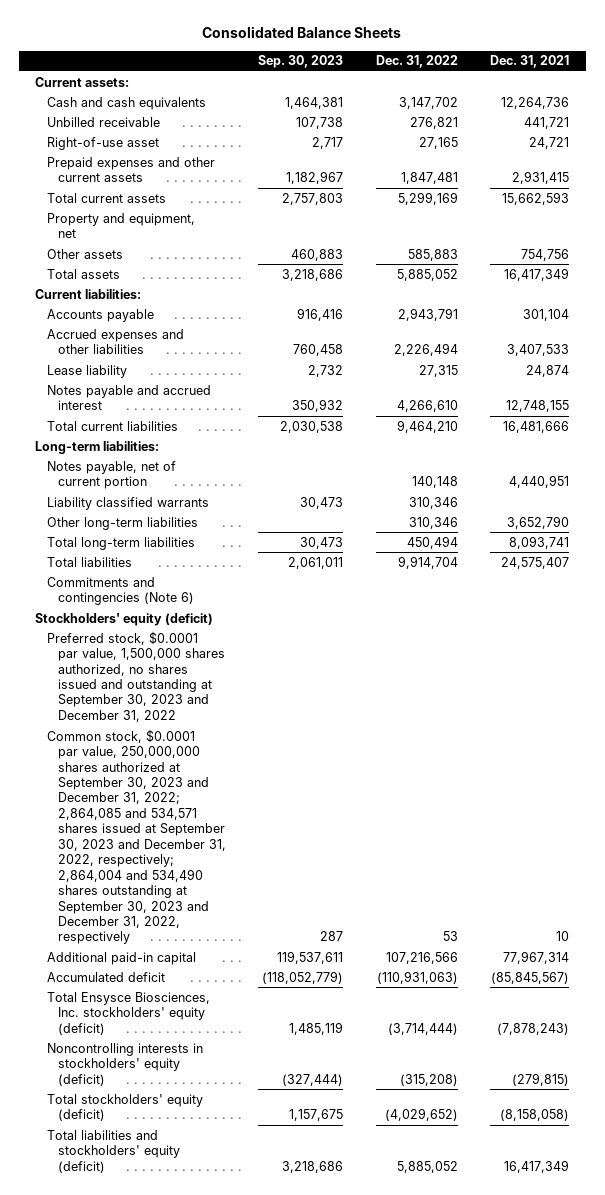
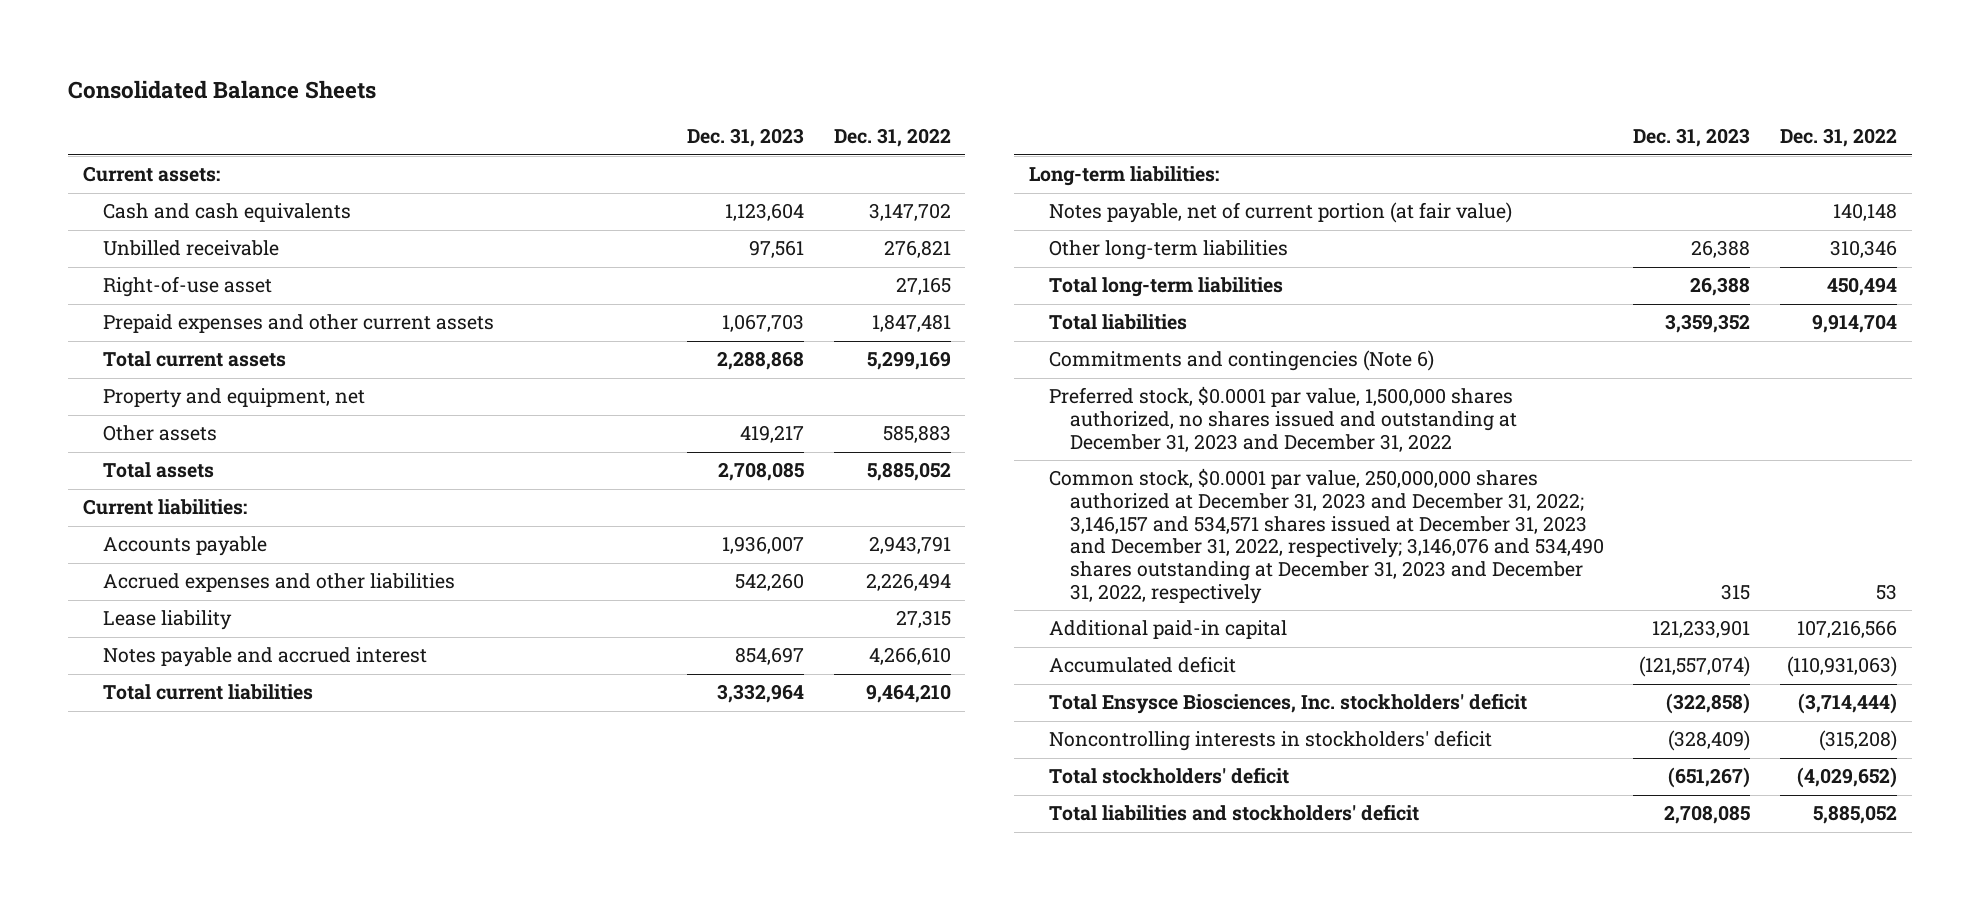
- | Sep. 30, 2023 | Dec. 31, 2022 | Dec. 31, 2021
+ | Dec. 31, 2023 | Dec. 31, 2022
- Notes payable, net of current portion | | 140,148 | 4,440,951
- Liability classified warrants | 30,473 | 310,346 |
+ Notes payable, net of current portion (at fair value) | | 140,148
- Stockholders' equity (deficit)
- Preferred stock, $0.0001 par value, 1,500,000 shares authorized, no shares issued and outstanding at September 30, 2023 and December 31, 2022
- Common stock, $0.0001 par value, 250,000,000 shares authorized at September 30, 2023 and December 31, 2022; 2,864,085 and 534,571 shares issued at September 30, 2023 and December 31, 2022, respectively; 2,864,004 and 534,490 shares outstanding at September 30, 2023 and December 31, 2022, respectively | 287 | 53 | 10
+ Preferred stock, $0.0001 par value, 1,500,000 shares authorized, no shares issued and outstanding at December 31, 2023 and December 31, 2022
+ Common stock, $0.0001 par value, 250,000,000 shares authorized at December 31, 2023 and December 31, 2022; 3,146,157 and 534,571 shares issued at December 31, 2023 and December 31, 2022, respectively; 3,146,076 and 534,490 shares outstanding at December 31, 2023 and December 31, 2022, respectively | 315 | 53
- Total Ensysce Biosciences, Inc. stockholders' equity (deficit) | 1,485,119 | (3,714,444) | (7,878,243)
- Noncontrolling interests in stockholders' equity (deficit) | (327,444) | (315,208) | (279,815)
- Total stockholders' equity (deficit) | 1,157,675 | (4,029,652) | (8,158,058)
- Total liabilities and stockholders' equity (deficit) | 3,218,686 | 5,885,052 | 16,417,349
+ Total Ensysce Biosciences, Inc. stockholders' deficit | (322,858) | (3,714,444)
+ Noncontrolling interests in stockholders' deficit | (328,409) | (315,208)
+ Total stockholders' deficit | (651,267) | (4,029,652)
+ Total liabilities and stockholders' deficit | 2,708,085 | 5,885,052

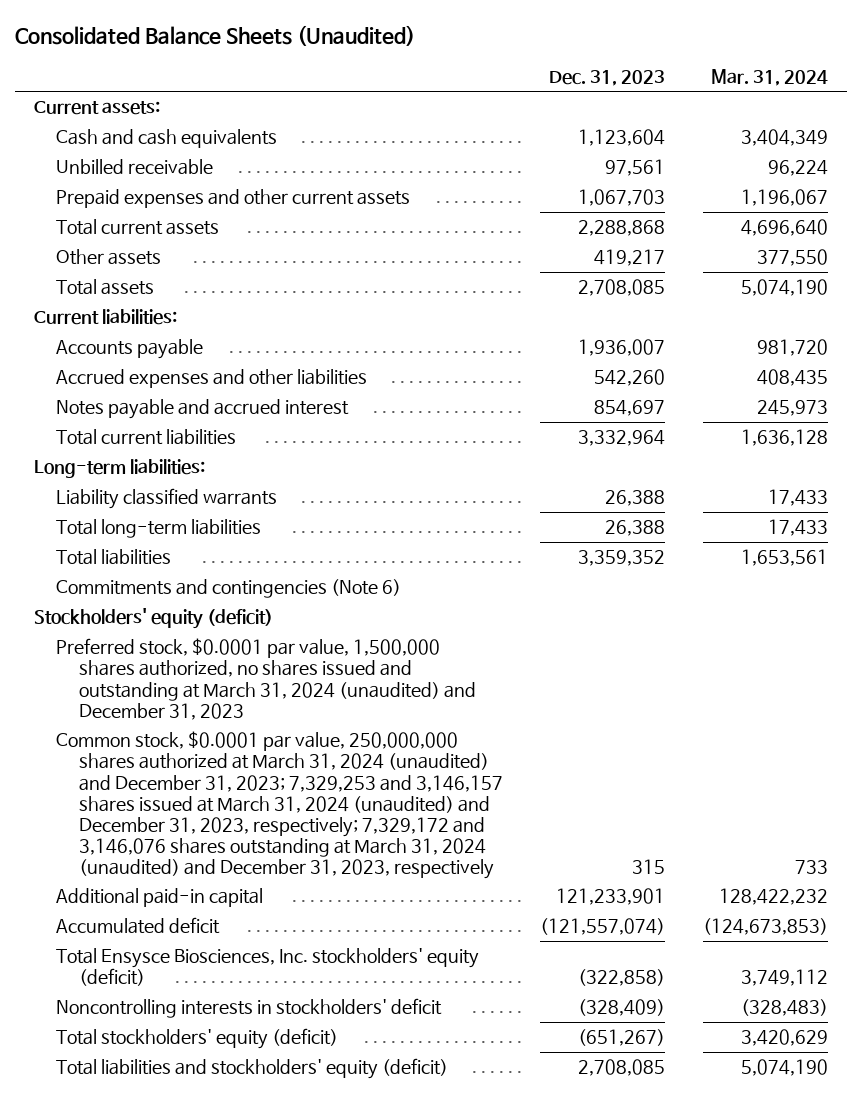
- Consolidated Balance Sheets
+ Consolidated Balance Sheets (Unaudited)
- | Dec. 31, 2023 | Dec. 31, 2022
+ | Dec. 31, 2023 | Mar. 31, 2024
- Right-of-use asset | | 27,165
- Property and equipment, net
- Lease liability | | 27,315
- Notes payable, net of current portion (at fair value) | | 140,148
- Other long-term liabilities | 26,388 | 310,346
+ Liability classified warrants | 26,388 | 17,433
- Preferred stock, $0.0001 par value, 1,500,000 shares authorized, no shares issued and outstanding at December 31, 2023 and December 31, 2022
- Common stock, $0.0001 par value, 250,000,000 shares authorized at December 31, 2023 and December 31, 2022; 3,146,157 and 534,571 shares issued at December 31, 2023 and December 31, 2022, respectively; 3,146,076 and 534,490 shares outstanding at December 31, 2023 and December 31, 2022, respectively | 315 | 53
+ Stockholders' equity (deficit)
+ Preferred stock, $0.0001 par value, 1,500,000 shares authorized, no shares issued and outstanding at March 31, 2024 (unaudited) and December 31, 2023
+ Common stock, $0.0001 par value, 250,000,000 shares authorized at March 31, 2024 (unaudited) and December 31, 2023; 7,329,253 and 3,146,157 shares issued at March 31, 2024 (unaudited) and December 31, 2023, respectively; 7,329,172 and 3,146,076 shares outstanding at March 31, 2024 (unaudited) and December 31, 2023, respectively | 315 | 733
- Total Ensysce Biosciences, Inc. stockholders' deficit | (322,858) | (3,714,444)
+ Total Ensysce Biosciences, Inc. stockholders' equity (deficit) | (322,858) | 3,749,112
- Total stockholders' deficit | (651,267) | (4,029,652)
- Total liabilities and stockholders' deficit | 2,708,085 | 5,885,052
+ Total stockholders' equity (deficit) | (651,267) | 3,420,629
+ Total liabilities and stockholders' equity (deficit) | 2,708,085 | 5,074,190

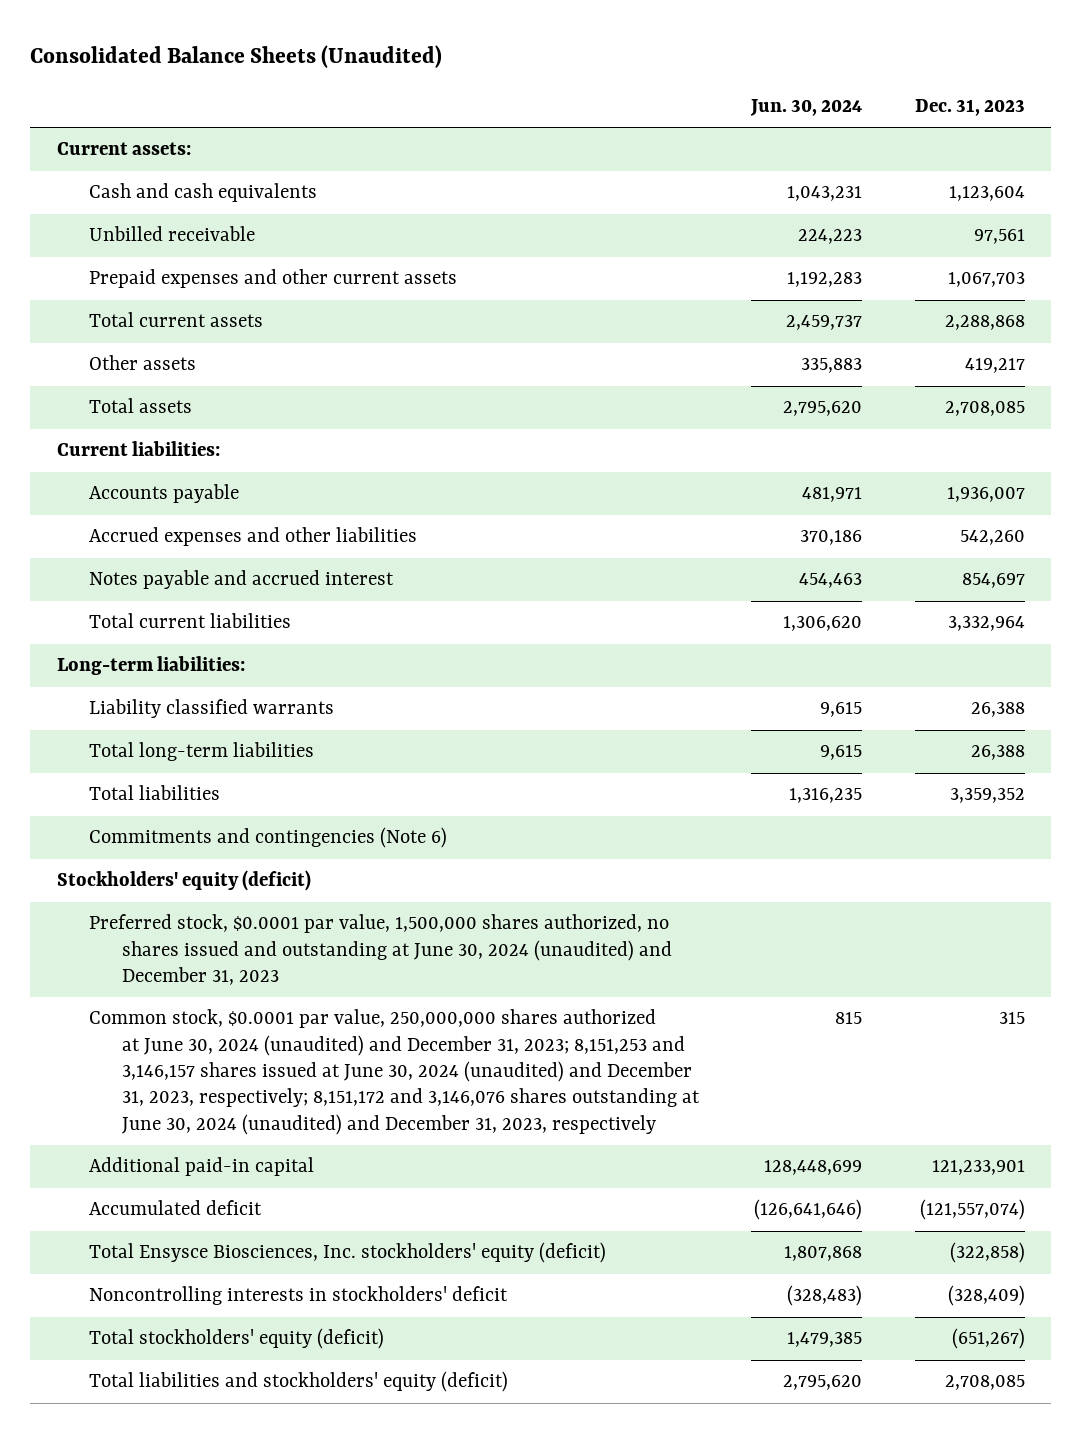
- | Dec. 31, 2023 | Mar. 31, 2024
+ | Jun. 30, 2024 | Dec. 31, 2023
- Preferred stock, $0.0001 par value, 1,500,000 shares authorized, no shares issued and outstanding at March 31, 2024 (unaudited) and December 31, 2023
- Common stock, $0.0001 par value, 250,000,000 shares authorized at March 31, 2024 (unaudited) and December 31, 2023; 7,329,253 and 3,146,157 shares issued at March 31, 2024 (unaudited) and December 31, 2023, respectively; 7,329,172 and 3,146,076 shares outstanding at March 31, 2024 (unaudited) and December 31, 2023, respectively | 315 | 733
+ Preferred stock, $0.0001 par value, 1,500,000 shares authorized, no shares issued and outstanding at June 30, 2024 (unaudited) and December 31, 2023
+ Common stock, $0.0001 par value, 250,000,000 shares authorized at June 30, 2024 (unaudited) and December 31, 2023; 8,151,253 and 3,146,157 shares issued at June 30, 2024 (unaudited) and December 31, 2023, respectively; 8,151,172 and 3,146,076 shares outstanding at June 30, 2024 (unaudited) and December 31, 2023, respectively | 815 | 315

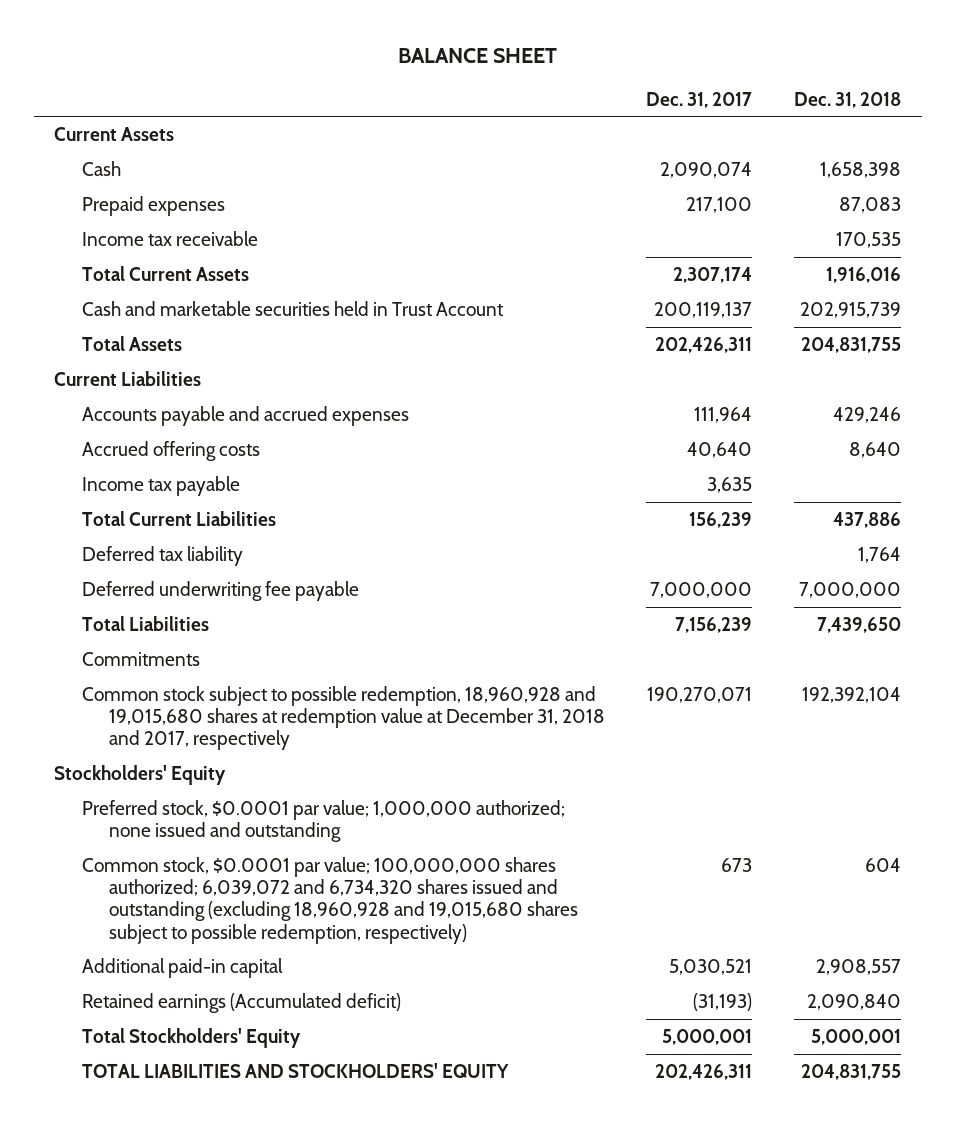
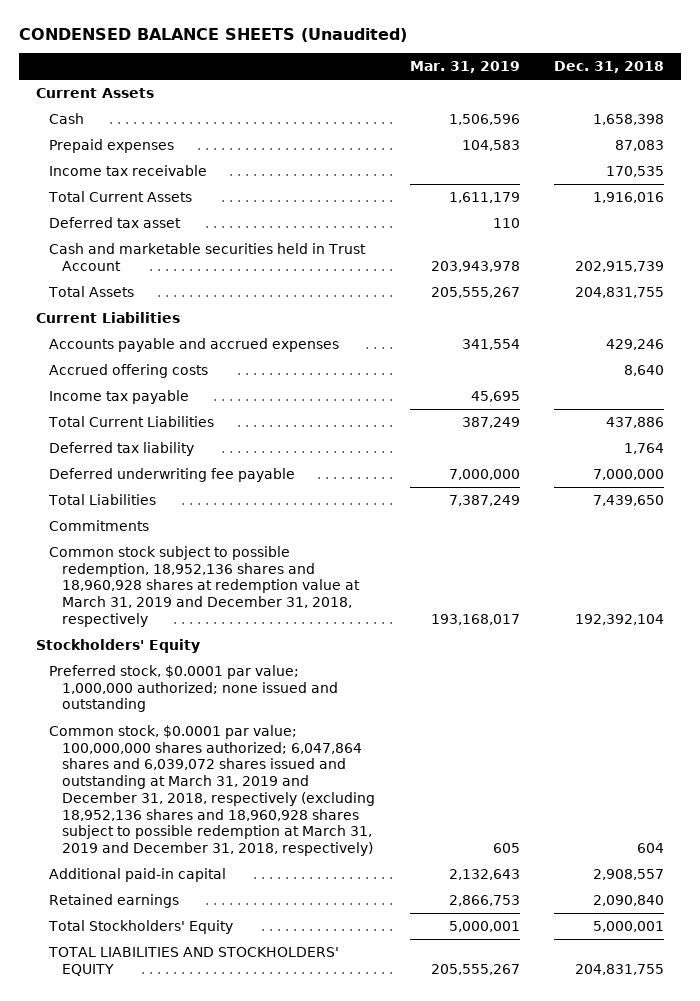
- BALANCE SHEET
+ CONDENSED BALANCE SHEETS (Unaudited)
- | Dec. 31, 2017 | Dec. 31, 2018
+ | Mar. 31, 2019 | Dec. 31, 2018
+ Deferred tax asset | 110 |
- Common stock subject to possible redemption, 18,960,928 and 19,015,680 shares at redemption value at December 31, 2018 and 2017, respectively | 190,270,071 | 192,392,104
+ Common stock subject to possible redemption, 18,952,136 shares and 18,960,928 shares at redemption value at March 31, 2019 and December 31, 2018, respectively | 193,168,017 | 192,392,104
- Common stock, $0.0001 par value; 100,000,000 shares authorized; 6,039,072 and 6,734,320 shares issued and outstanding (excluding 18,960,928 and 19,015,680 shares subject to possible redemption, respectively) | 673 | 604
+ Common stock, $0.0001 par value; 100,000,000 shares authorized; 6,047,864 shares and 6,039,072 shares issued and outstanding at March 31, 2019 and December 31, 2018, respectively (excluding 18,952,136 shares and 18,960,928 shares subject to possible redemption at March 31, 2019 and December 31, 2018, respectively) | 605 | 604
- Retained earnings (Accumulated deficit) | (31,193) | 2,090,840
+ Retained earnings | 2,866,753 | 2,090,840

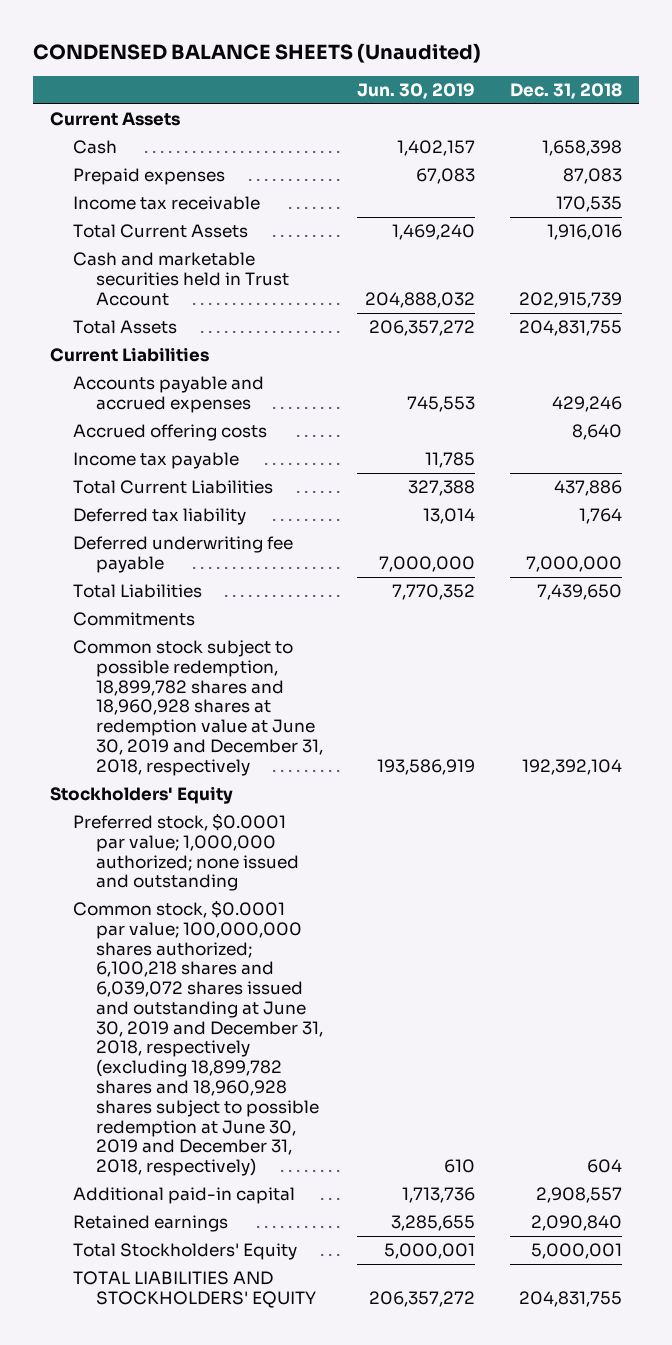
- | Mar. 31, 2019 | Dec. 31, 2018
+ | Jun. 30, 2019 | Dec. 31, 2018
- Deferred tax asset | 110 |
- Common stock subject to possible redemption, 18,952,136 shares and 18,960,928 shares at redemption value at March 31, 2019 and December 31, 2018, respectively | 193,168,017 | 192,392,104
+ Common stock subject to possible redemption, 18,899,782 shares and 18,960,928 shares at redemption value at June 30, 2019 and December 31, 2018, respectively | 193,586,919 | 192,392,104
- Common stock, $0.0001 par value; 100,000,000 shares authorized; 6,047,864 shares and 6,039,072 shares issued and outstanding at March 31, 2019 and December 31, 2018, respectively (excluding 18,952,136 shares and 18,960,928 shares subject to possible redemption at March 31, 2019 and December 31, 2018, respectively) | 605 | 604
+ Common stock, $0.0001 par value; 100,000,000 shares authorized; 6,100,218 shares and 6,039,072 shares issued and outstanding at June 30, 2019 and December 31, 2018, respectively (excluding 18,899,782 shares and 18,960,928 shares subject to possible redemption at June 30, 2019 and December 31, 2018, respectively) | 610 | 604

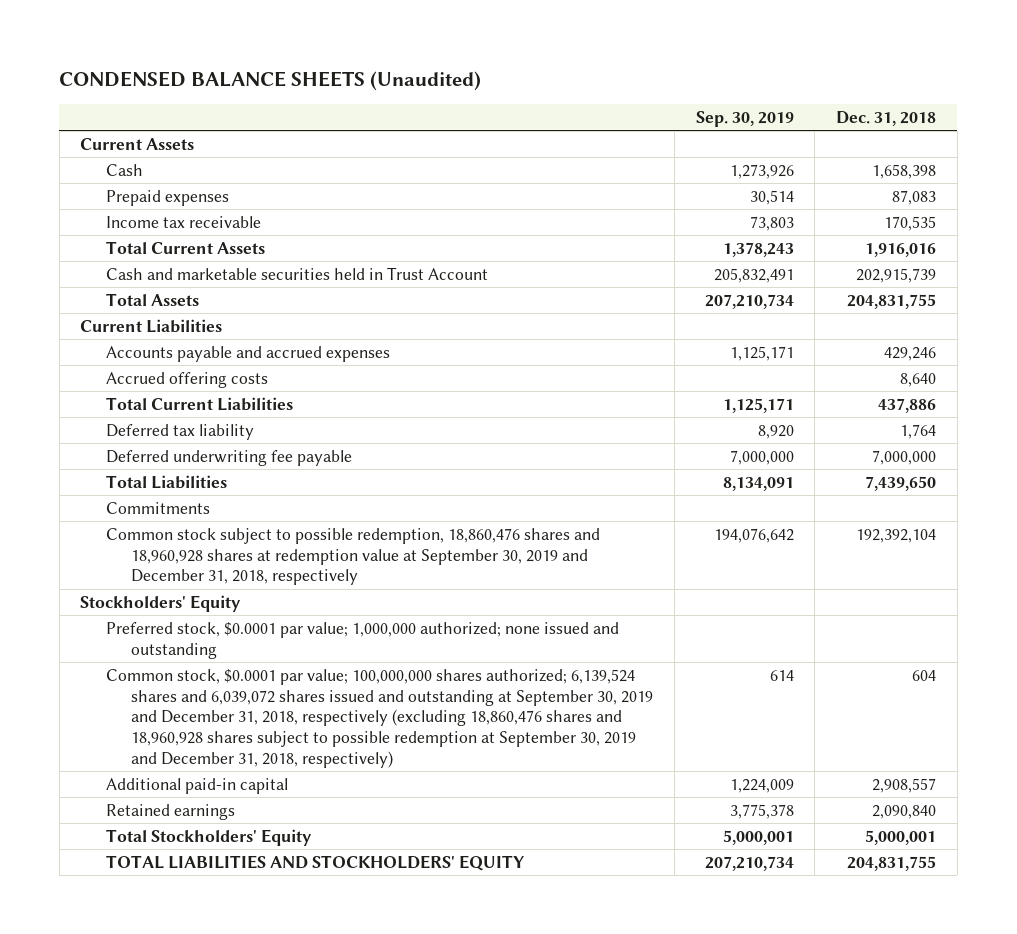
- | Jun. 30, 2019 | Dec. 31, 2018
+ | Sep. 30, 2019 | Dec. 31, 2018
- Income tax payable | 11,785 |
- Common stock subject to possible redemption, 18,899,782 shares and 18,960,928 shares at redemption value at June 30, 2019 and December 31, 2018, respectively | 193,586,919 | 192,392,104
+ Common stock subject to possible redemption, 18,860,476 shares and 18,960,928 shares at redemption value at September 30, 2019 and December 31, 2018, respectively | 194,076,642 | 192,392,104
- Common stock, $0.0001 par value; 100,000,000 shares authorized; 6,100,218 shares and 6,039,072 shares issued and outstanding at June 30, 2019 and December 31, 2018, respectively (excluding 18,899,782 shares and 18,960,928 shares subject to possible redemption at June 30, 2019 and December 31, 2018, respectively) | 610 | 604
+ Common stock, $0.0001 par value; 100,000,000 shares authorized; 6,139,524 shares and 6,039,072 shares issued and outstanding at September 30, 2019 and December 31, 2018, respectively (excluding 18,860,476 shares and 18,960,928 shares subject to possible redemption at September 30, 2019 and December 31, 2018, respectively) | 614 | 604

